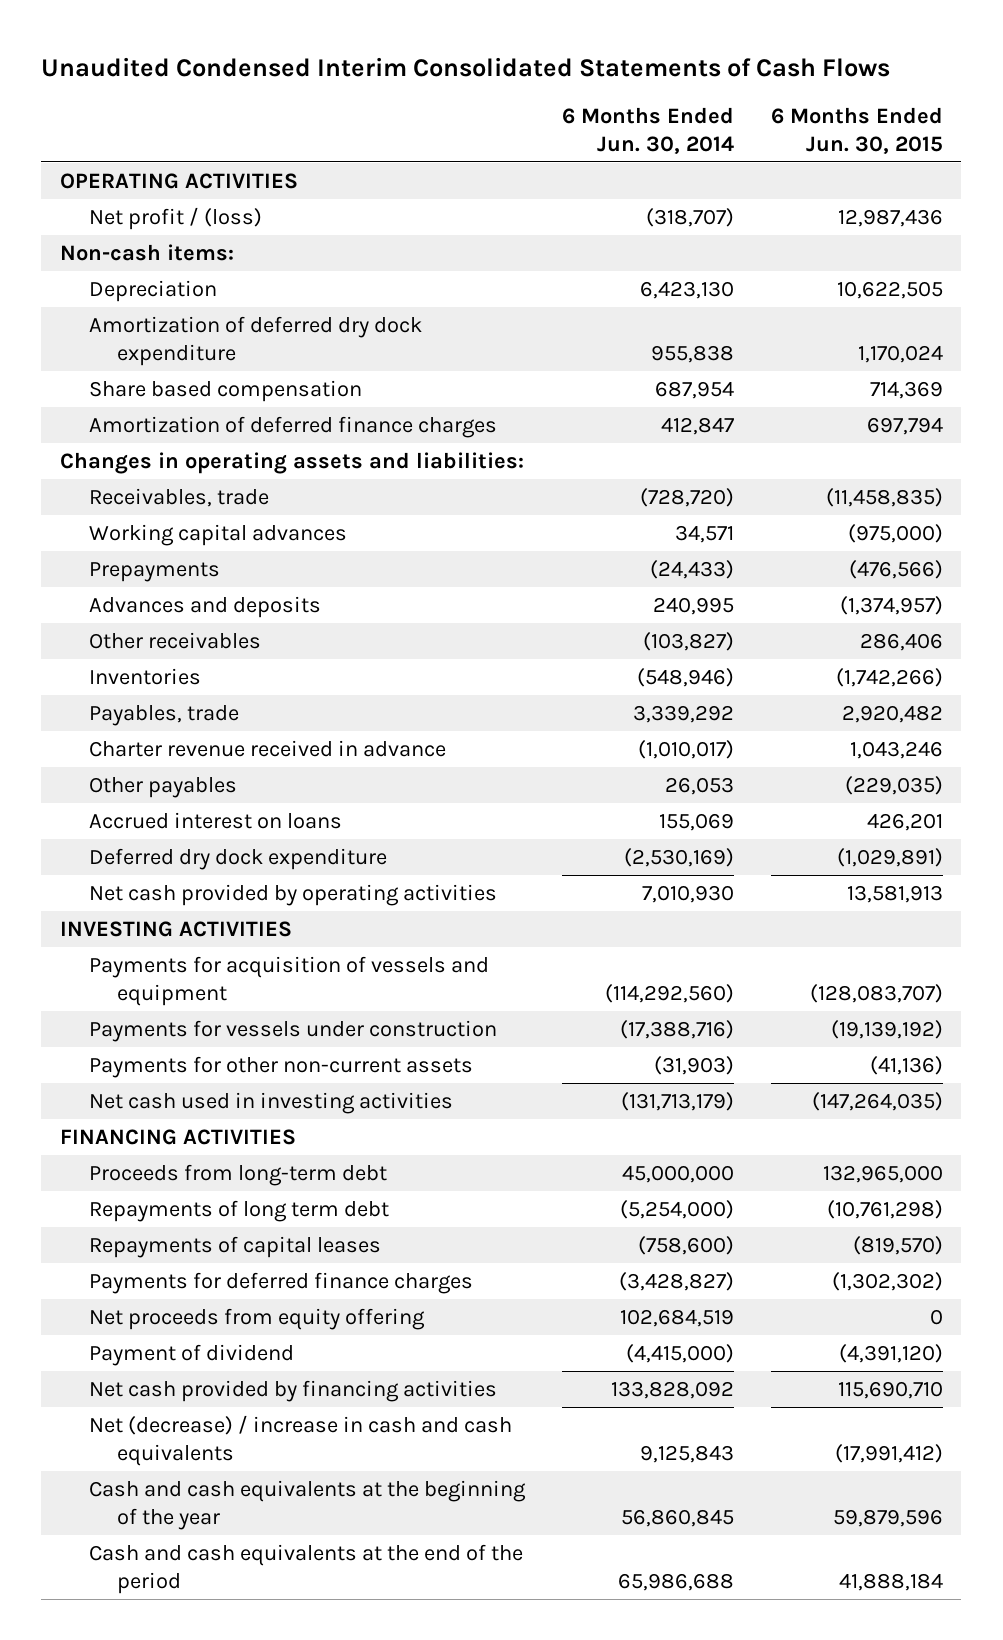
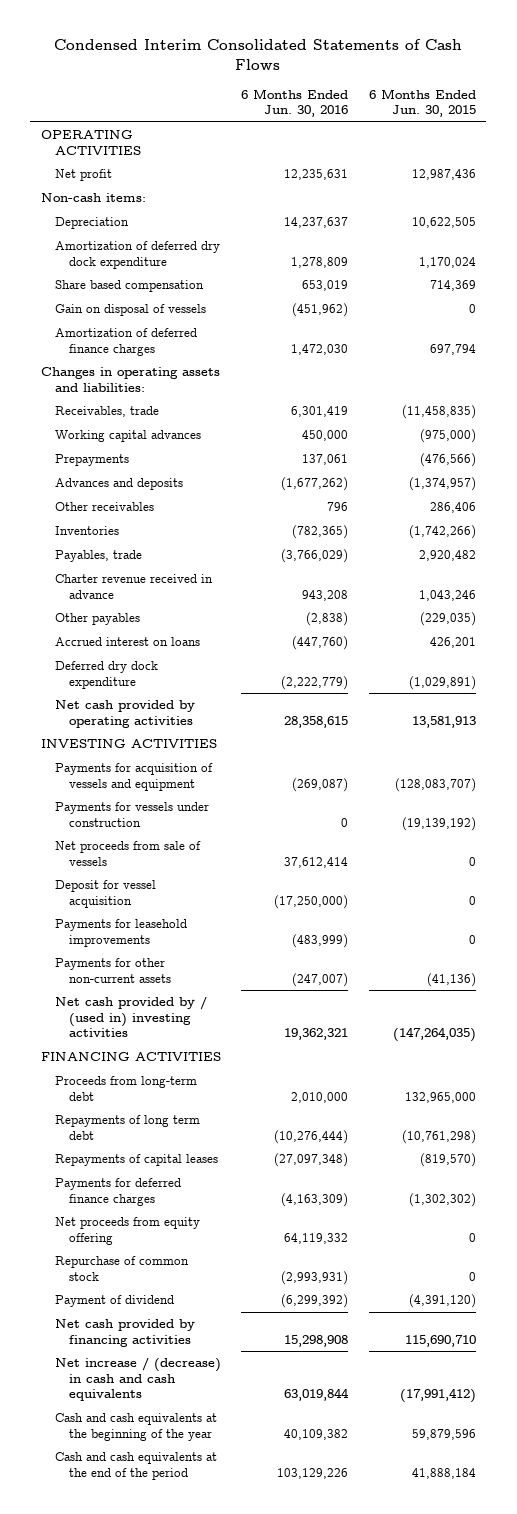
- Unaudited Condensed Interim Consolidated Statements of Cash Flows
+ Condensed Interim Consolidated Statements of Cash Flows
- | 6 Months Ended Jun. 30, 2014 | 6 Months Ended Jun. 30, 2015
+ | 6 Months Ended Jun. 30, 2016 | 6 Months Ended Jun. 30, 2015
- Net profit / (loss) | (318,707) | 12,987,436
+ Net profit | 12,235,631 | 12,987,436
+ Gain on disposal of vessels | (451,962) | 0
+ Net proceeds from sale of vessels | 37,612,414 | 0
+ Deposit for vessel acquisition | (17,250,000) | 0
+ Payments for leasehold improvements | (483,999) | 0
- Net cash used in investing activities | (131,713,179) | (147,264,035)
+ Net cash provided by / (used in) investing activities | 19,362,321 | (147,264,035)
+ Repurchase of common stock | (2,993,931) | 0
- Net (decrease) / increase in cash and cash equivalents | 9,125,843 | (17,991,412)
+ Net increase / (decrease) in cash and cash equivalents | 63,019,844 | (17,991,412)

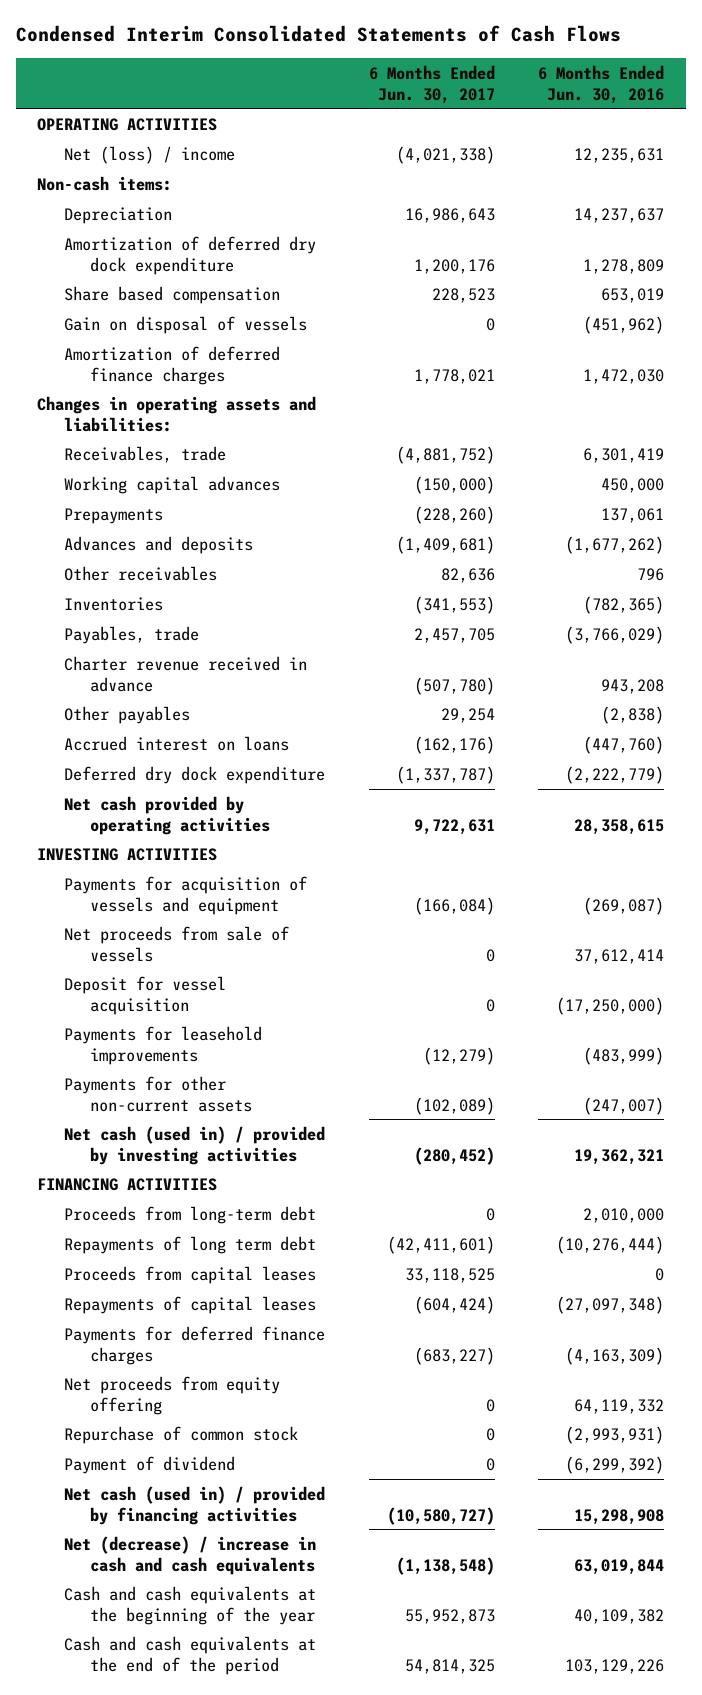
- | 6 Months Ended Jun. 30, 2016 | 6 Months Ended Jun. 30, 2015
+ | 6 Months Ended Jun. 30, 2017 | 6 Months Ended Jun. 30, 2016
- Net profit | 12,235,631 | 12,987,436
+ Net (loss) / income | (4,021,338) | 12,235,631
- Payments for vessels under construction | 0 | (19,139,192)
- Net cash provided by / (used in) investing activities | 19,362,321 | (147,264,035)
+ Net cash (used in) / provided by investing activities | (280,452) | 19,362,321
+ Proceeds from capital leases | 33,118,525 | 0
- Net cash provided by financing activities | 15,298,908 | 115,690,710
- Net increase / (decrease) in cash and cash equivalents | 63,019,844 | (17,991,412)
+ Net cash (used in) / provided by financing activities | (10,580,727) | 15,298,908
+ Net (decrease) / increase in cash and cash equivalents | (1,138,548) | 63,019,844

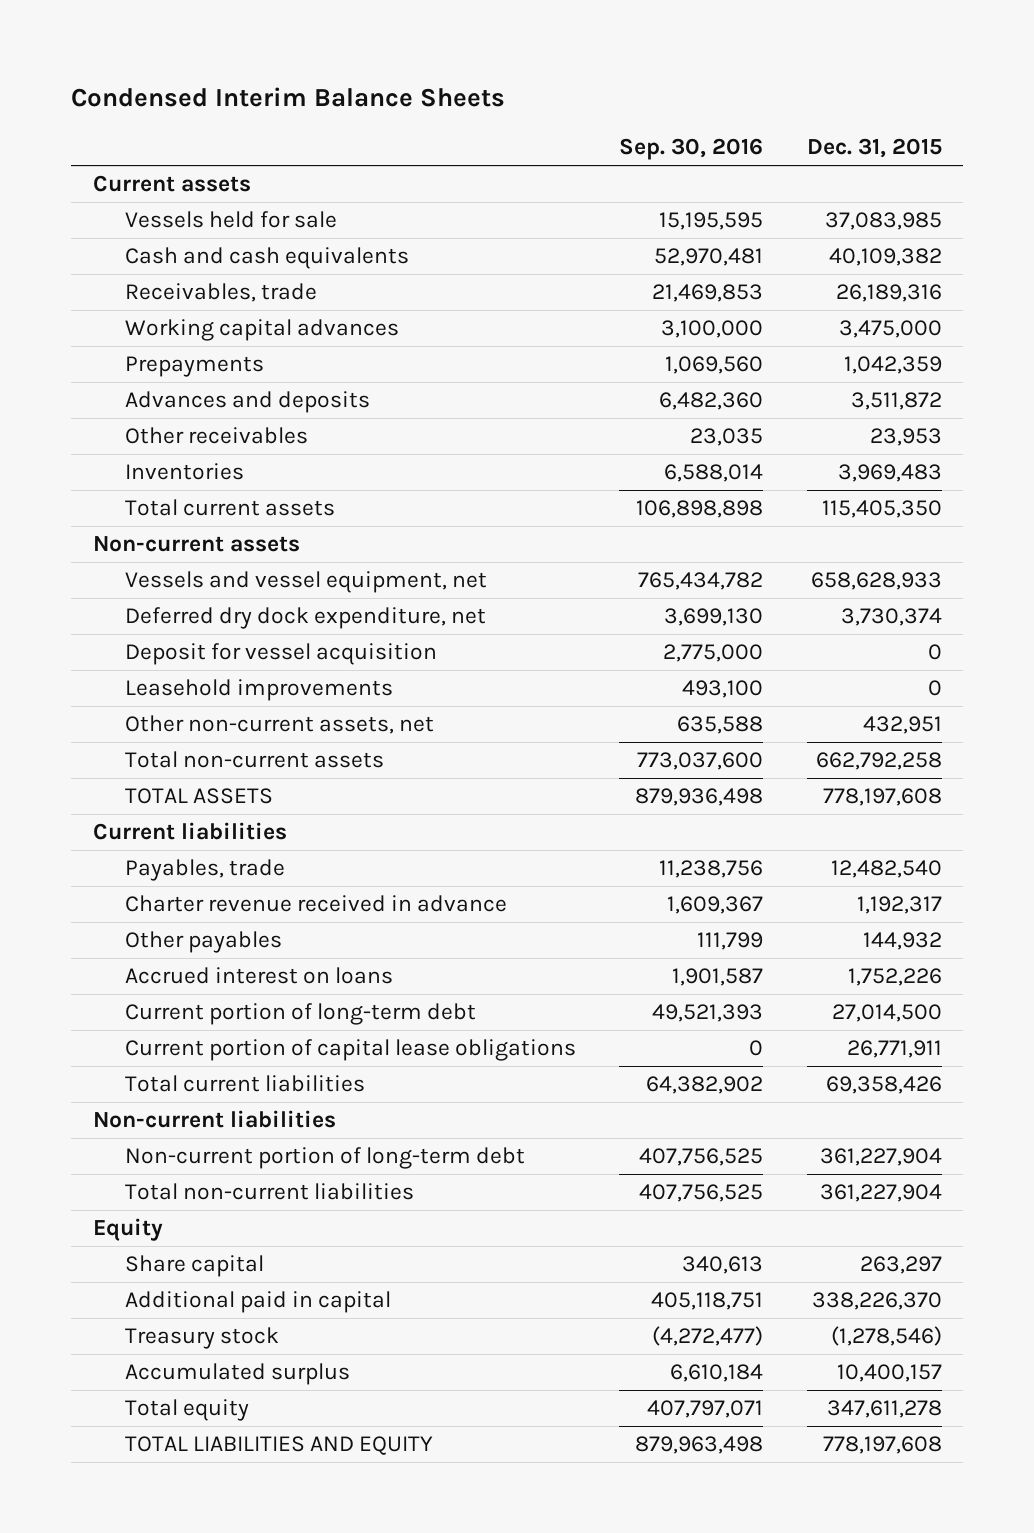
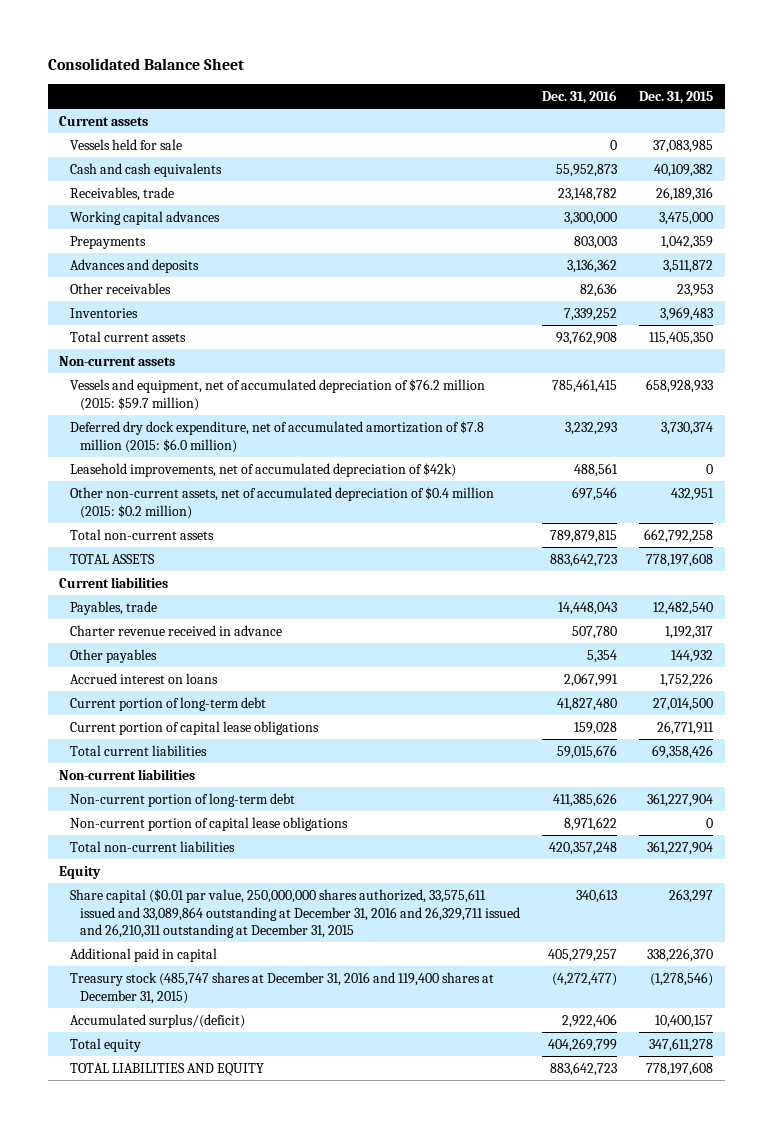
- Condensed Interim Balance Sheets
+ Consolidated Balance Sheet
- | Sep. 30, 2016 | Dec. 31, 2015
+ | Dec. 31, 2016 | Dec. 31, 2015
- Vessels and vessel equipment, net | 765,434,782 | 658,628,933
- Deferred dry dock expenditure, net | 3,699,130 | 3,730,374
- Deposit for vessel acquisition | 2,775,000 | 0
- Leasehold improvements | 493,100 | 0
- Other non-current assets, net | 635,588 | 432,951
+ Vessels and equipment, net of accumulated depreciation of $76.2 million (2015: $59.7 million) | 785,461,415 | 658,928,933
+ Deferred dry dock expenditure, net of accumulated amortization of $7.8 million (2015: $6.0 million) | 3,232,293 | 3,730,374
+ Leasehold improvements, net of accumulated depreciation of $42k) | 488,561 | 0
+ Other non-current assets, net of accumulated depreciation of $0.4 million (2015: $0.2 million) | 697,546 | 432,951
+ Non-current portion of capital lease obligations | 8,971,622 | 0
- Share capital | 340,613 | 263,297
+ Share capital ($0.01 par value, 250,000,000 shares authorized, 33,575,611 issued and 33,089,864 outstanding at December 31, 2016 and 26,329,711 issued and 26,210,311 outstanding at December 31, 2015 | 340,613 | 263,297
- Treasury stock | (4,272,477) | (1,278,546)
- Accumulated surplus | 6,610,184 | 10,400,157
+ Treasury stock (485,747 shares at December 31, 2016 and 119,400 shares at December 31, 2015) | (4,272,477) | (1,278,546)
+ Accumulated surplus/(deficit) | 2,922,406 | 10,400,157

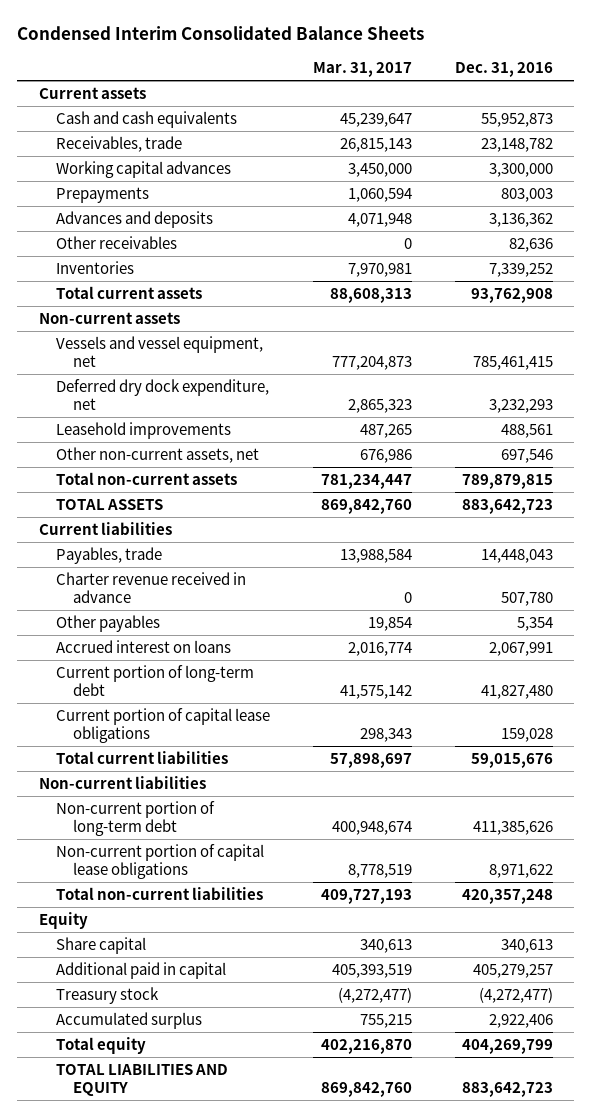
- Consolidated Balance Sheet
+ Condensed Interim Consolidated Balance Sheets
- | Dec. 31, 2016 | Dec. 31, 2015
+ | Mar. 31, 2017 | Dec. 31, 2016
- Vessels held for sale | 0 | 37,083,985
- Vessels and equipment, net of accumulated depreciation of $76.2 million (2015: $59.7 million) | 785,461,415 | 658,928,933
- Deferred dry dock expenditure, net of accumulated amortization of $7.8 million (2015: $6.0 million) | 3,232,293 | 3,730,374
- Leasehold improvements, net of accumulated depreciation of $42k) | 488,561 | 0
- Other non-current assets, net of accumulated depreciation of $0.4 million (2015: $0.2 million) | 697,546 | 432,951
+ Vessels and vessel equipment, net | 777,204,873 | 785,461,415
+ Deferred dry dock expenditure, net | 2,865,323 | 3,232,293
+ Leasehold improvements | 487,265 | 488,561
+ Other non-current assets, net | 676,986 | 697,546
- Share capital ($0.01 par value, 250,000,000 shares authorized, 33,575,611 issued and 33,089,864 outstanding at December 31, 2016 and 26,329,711 issued and 26,210,311 outstanding at December 31, 2015 | 340,613 | 263,297
+ Share capital | 340,613 | 340,613
- Treasury stock (485,747 shares at December 31, 2016 and 119,400 shares at December 31, 2015) | (4,272,477) | (1,278,546)
- Accumulated surplus/(deficit) | 2,922,406 | 10,400,157
+ Treasury stock | (4,272,477) | (4,272,477)
+ Accumulated surplus | 755,215 | 2,922,406

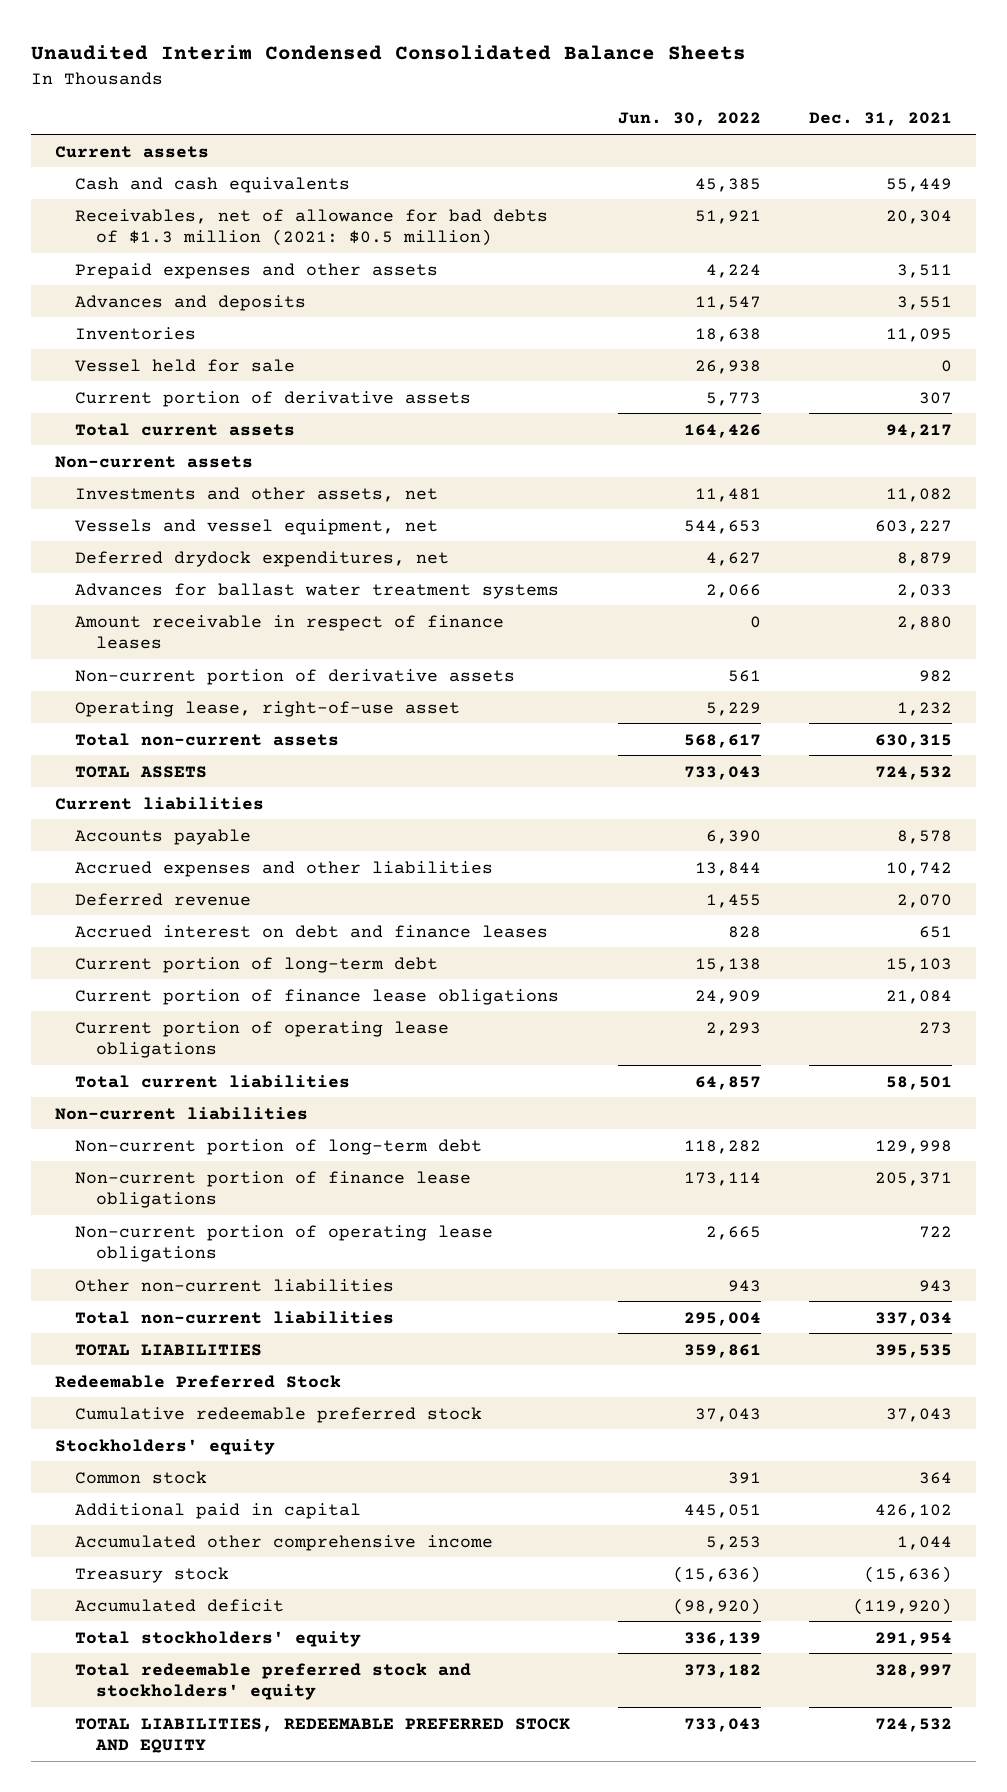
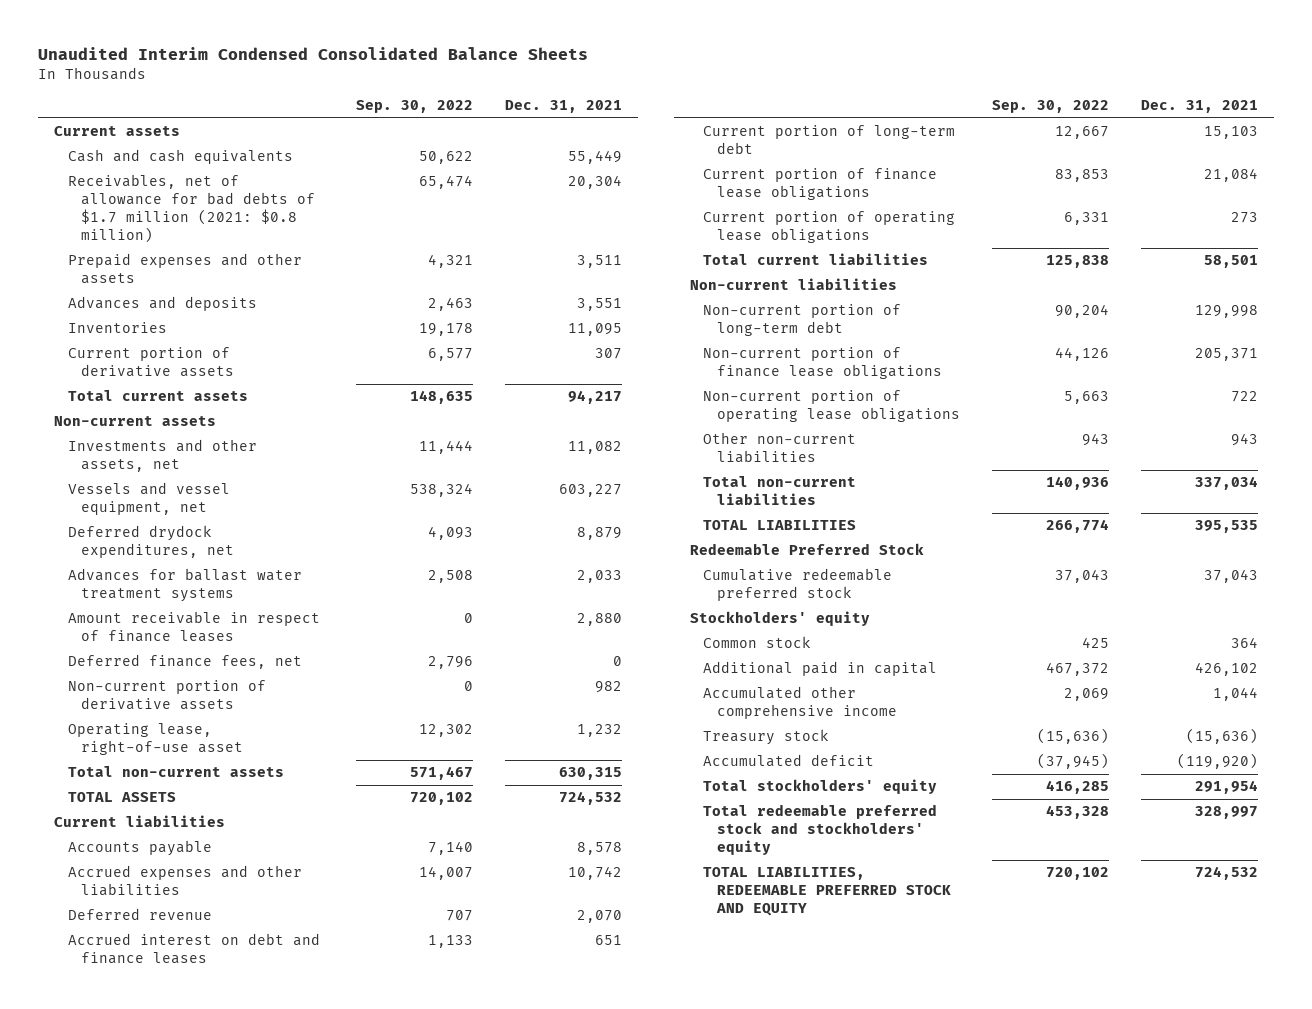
- | Jun. 30, 2022 | Dec. 31, 2021
+ | Sep. 30, 2022 | Dec. 31, 2021
- Receivables, net of allowance for bad debts of $1.3 million (2021: $0.5 million) | 51,921 | 20,304
+ Receivables, net of allowance for bad debts of $1.7 million (2021: $0.8 million) | 65,474 | 20,304
- Vessel held for sale | 26,938 | 0
+ Deferred finance fees, net | 2,796 | 0

